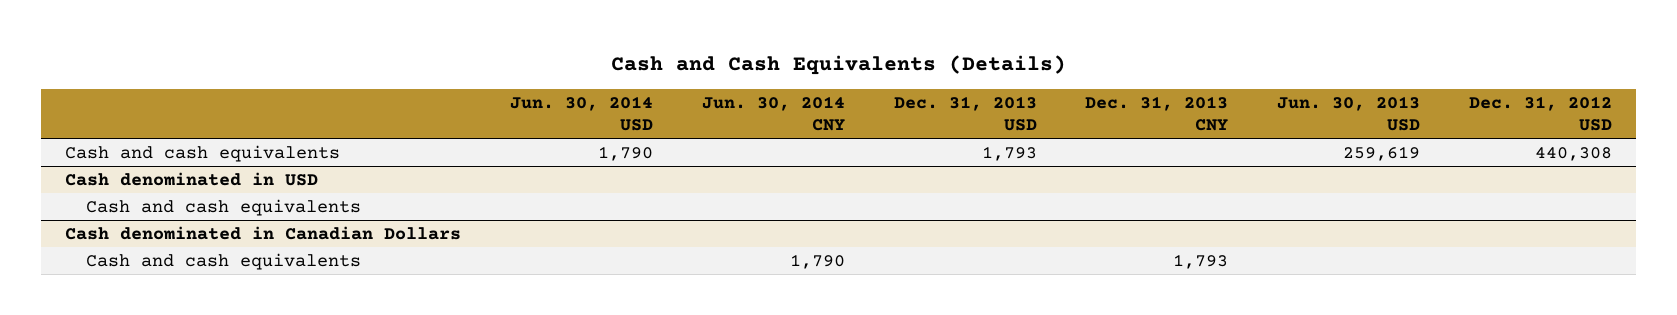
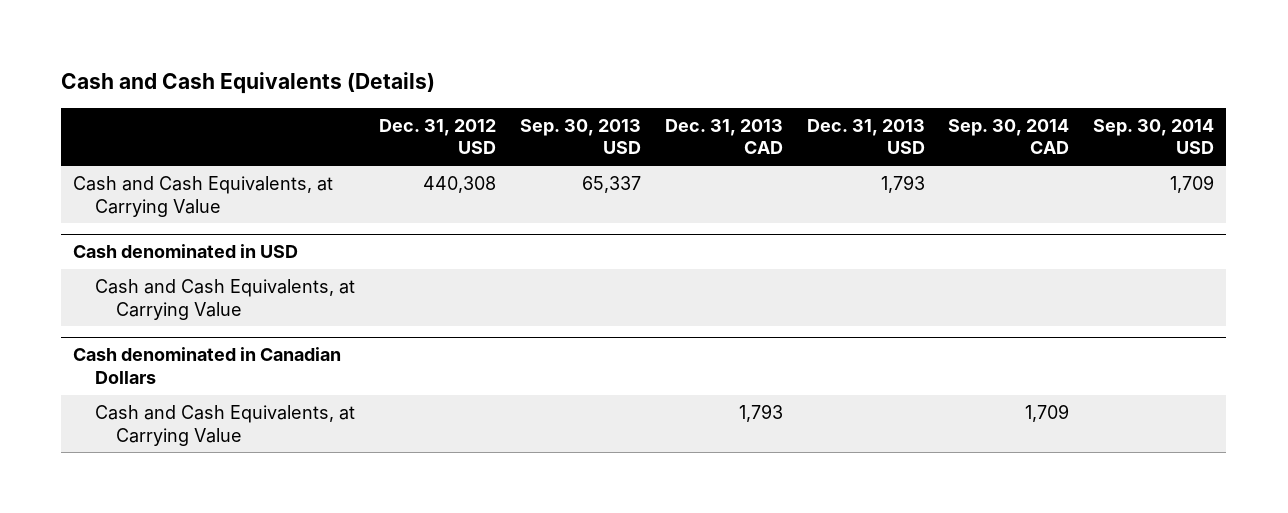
- | Jun. 30, 2014 USD | Jun. 30, 2014 CNY | Dec. 31, 2013 USD | Dec. 31, 2013 CNY | Jun. 30, 2013 USD | Dec. 31, 2012 USD
+ | Dec. 31, 2012 USD | Sep. 30, 2013 USD | Dec. 31, 2013 CAD | Dec. 31, 2013 USD | Sep. 30, 2014 CAD | Sep. 30, 2014 USD
- Cash and cash equivalents | 1,790 | | 1,793 | | 259,619 | 440,308
+ Cash and Cash Equivalents, at Carrying Value | 440,308 | 65,337 | | 1,793 | | 1,709
@ Cash denominated in USD
- Cash and cash equivalents
+ Cash and Cash Equivalents, at Carrying Value
@ Cash denominated in Canadian Dollars
- Cash and cash equivalents | | 1,790 | | 1,793 | |
+ Cash and Cash Equivalents, at Carrying Value | | | 1,793 | | 1,709 |

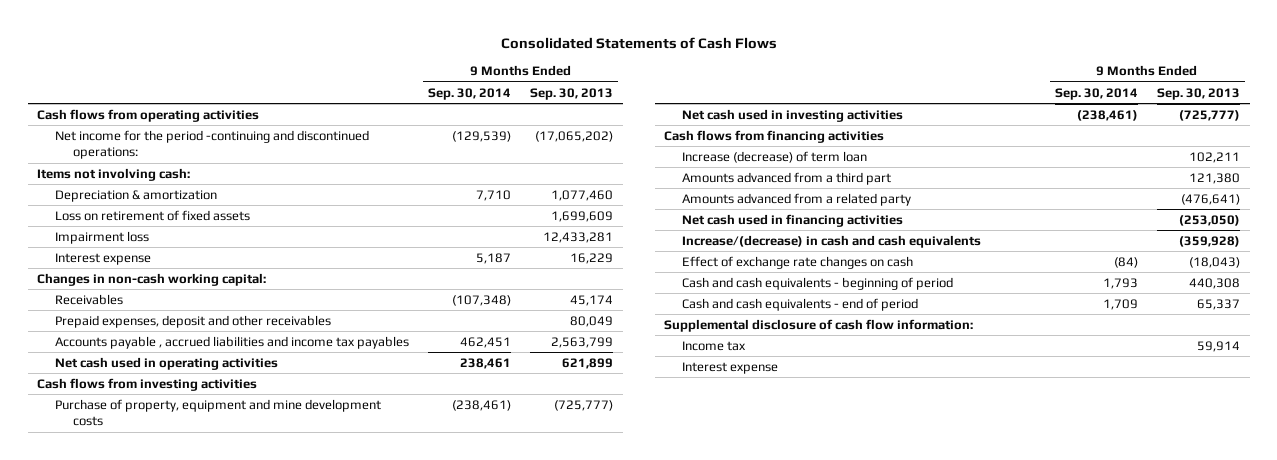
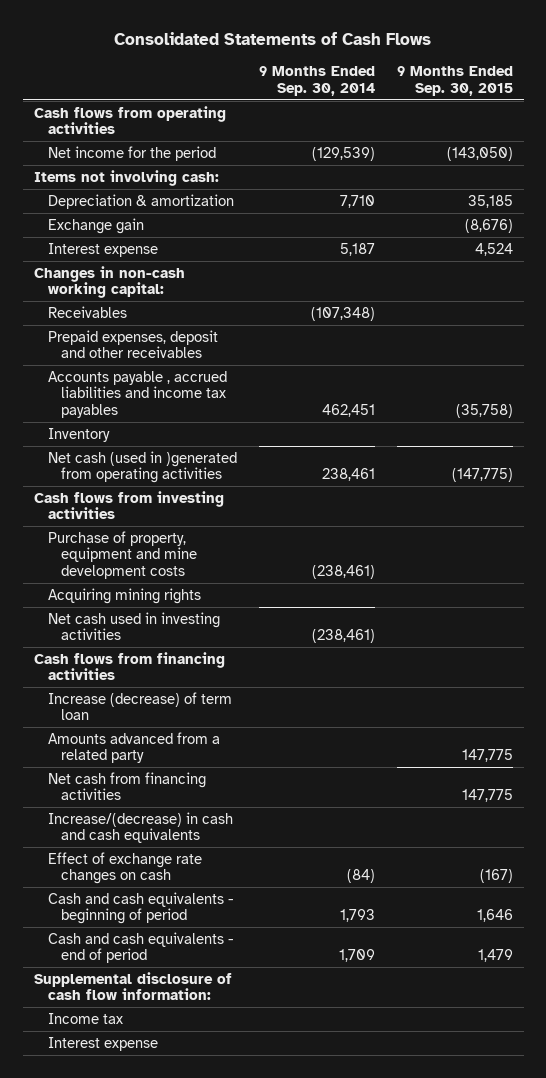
- | 9 Months Ended Sep. 30, 2014 | 9 Months Ended Sep. 30, 2013
+ | 9 Months Ended Sep. 30, 2014 | 9 Months Ended Sep. 30, 2015
- Net income for the period -continuing and discontinued operations: | (129,539) | (17,065,202)
+ Net income for the period | (129,539) | (143,050)
- Loss on retirement of fixed assets | | 1,699,609
- Impairment loss | | 12,433,281
+ Exchange gain | | (8,676)
- Net cash used in operating activities | 238,461 | 621,899
+ Inventory
+ Net cash (used in )generated from operating activities | 238,461 | (147,775)
+ Acquiring mining rights
- Amounts advanced from a third part | | 121,380
- Net cash used in financing activities | | (253,050)
+ Net cash from financing activities | | 147,775

